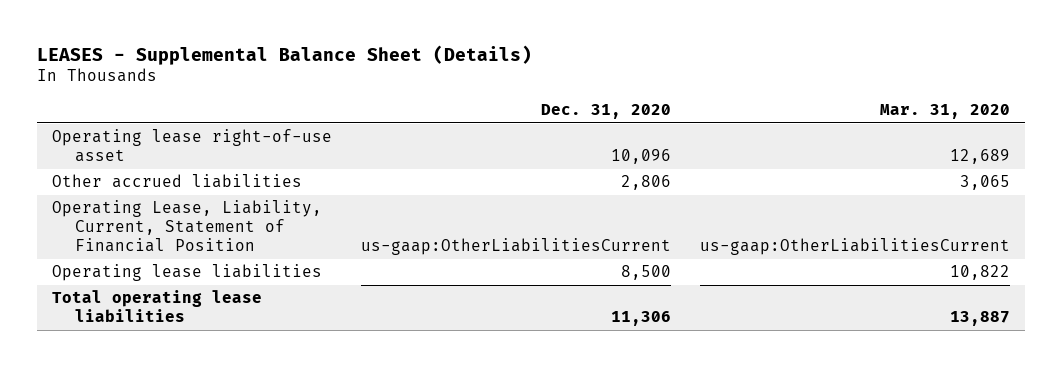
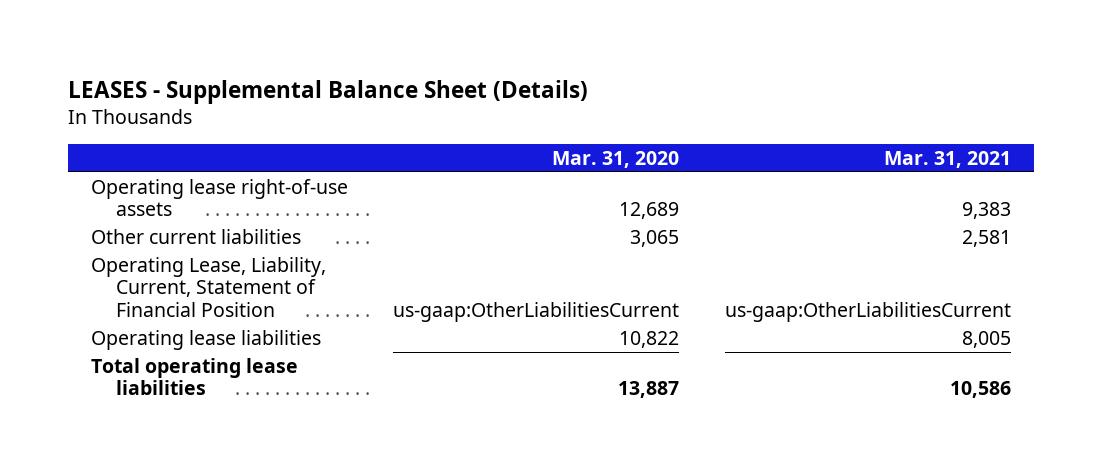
- | Dec. 31, 2020 | Mar. 31, 2020
+ | Mar. 31, 2020 | Mar. 31, 2021
- Operating lease right-of-use asset | 10,096 | 12,689
- Other accrued liabilities | 2,806 | 3,065
+ Operating lease right-of-use assets | 12,689 | 9,383
+ Other current liabilities | 3,065 | 2,581

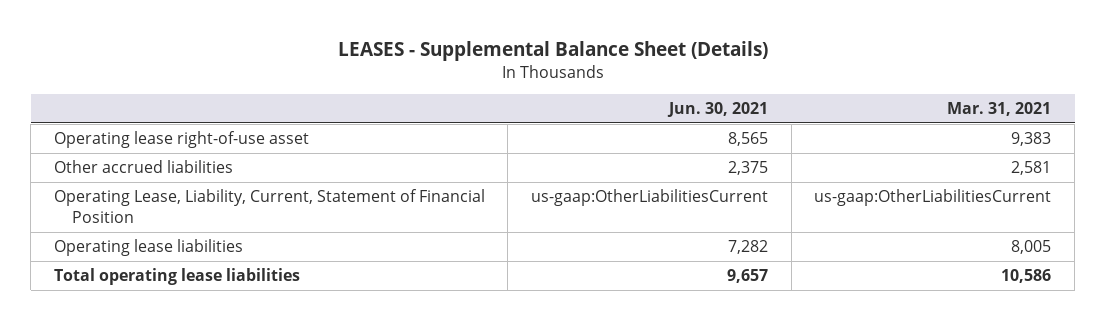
- | Mar. 31, 2020 | Mar. 31, 2021
+ | Jun. 30, 2021 | Mar. 31, 2021
- Operating lease right-of-use assets | 12,689 | 9,383
- Other current liabilities | 3,065 | 2,581
+ Operating lease right-of-use asset | 8,565 | 9,383
+ Other accrued liabilities | 2,375 | 2,581

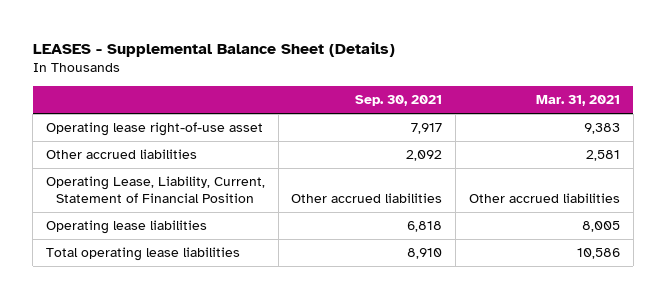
- | Jun. 30, 2021 | Mar. 31, 2021
+ | Sep. 30, 2021 | Mar. 31, 2021
- Operating Lease, Liability, Current, Statement of Financial Position | us-gaap:OtherLiabilitiesCurrent | us-gaap:OtherLiabilitiesCurrent
+ Operating Lease, Liability, Current, Statement of Financial Position | Other accrued liabilities | Other accrued liabilities

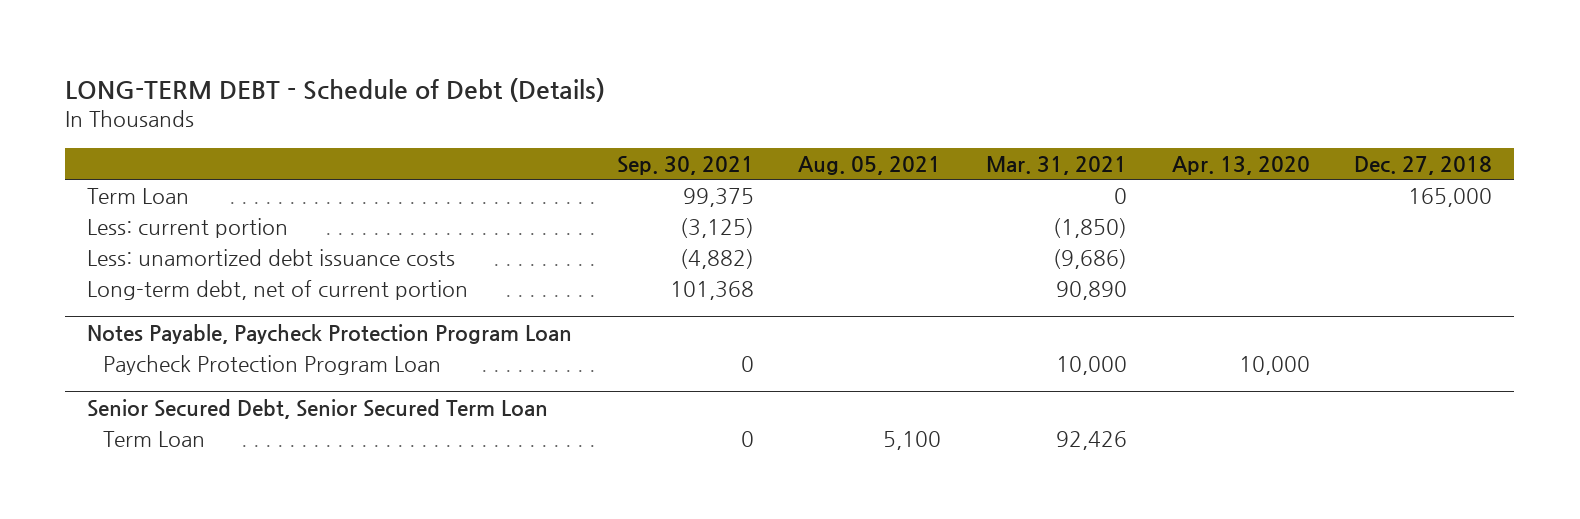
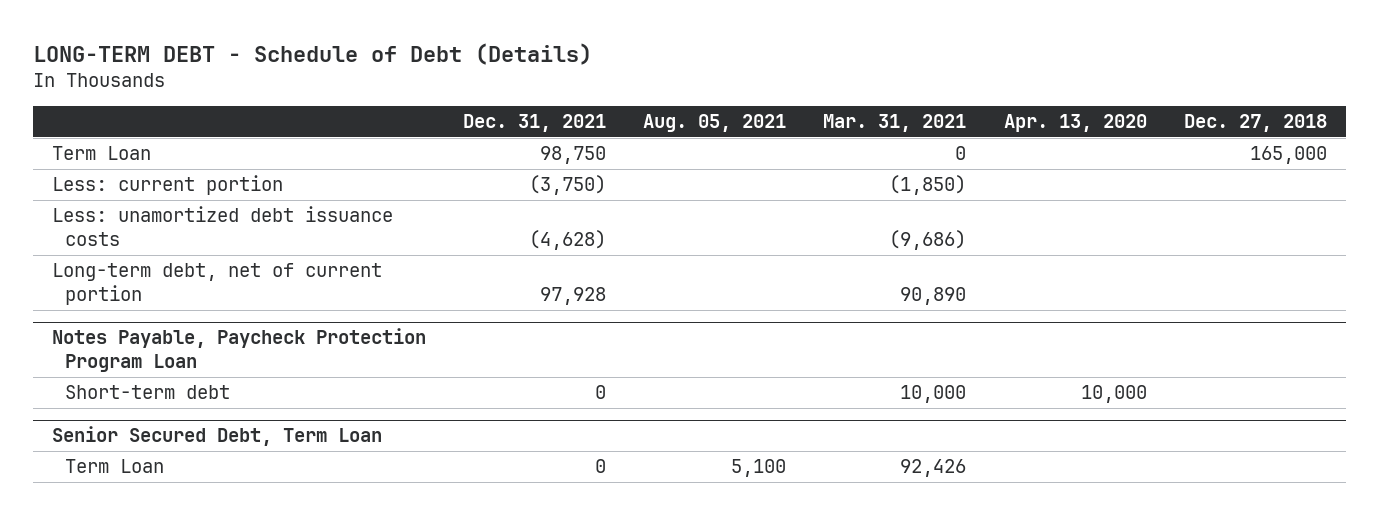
- | Sep. 30, 2021 | Aug. 05, 2021 | Mar. 31, 2021 | Apr. 13, 2020 | Dec. 27, 2018
+ | Dec. 31, 2021 | Aug. 05, 2021 | Mar. 31, 2021 | Apr. 13, 2020 | Dec. 27, 2018
@ Notes Payable, Paycheck Protection Program Loan
- Paycheck Protection Program Loan | 0 | | 10,000 | 10,000 |
- Senior Secured Debt, Senior Secured Term Loan
@ Notes Payable, Paycheck Protection Program Loan
+ Short-term debt | 0 | | 10,000 | 10,000 |
+ Senior Secured Debt, Term Loan

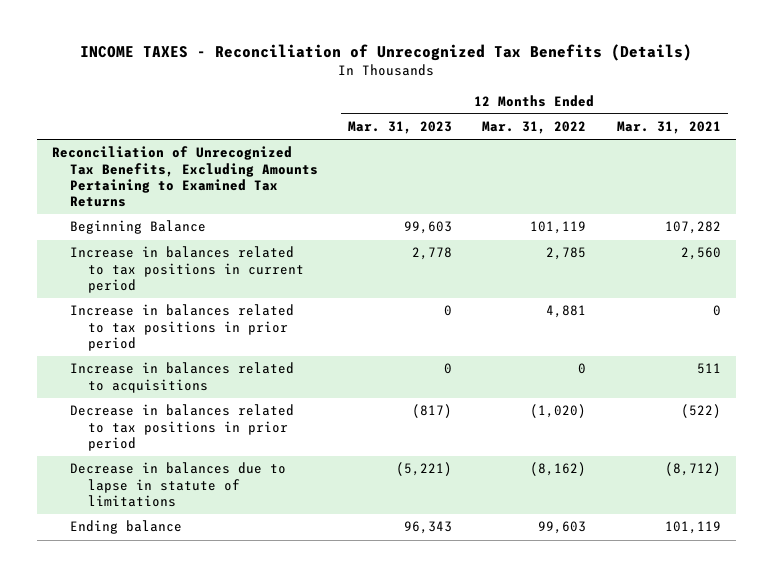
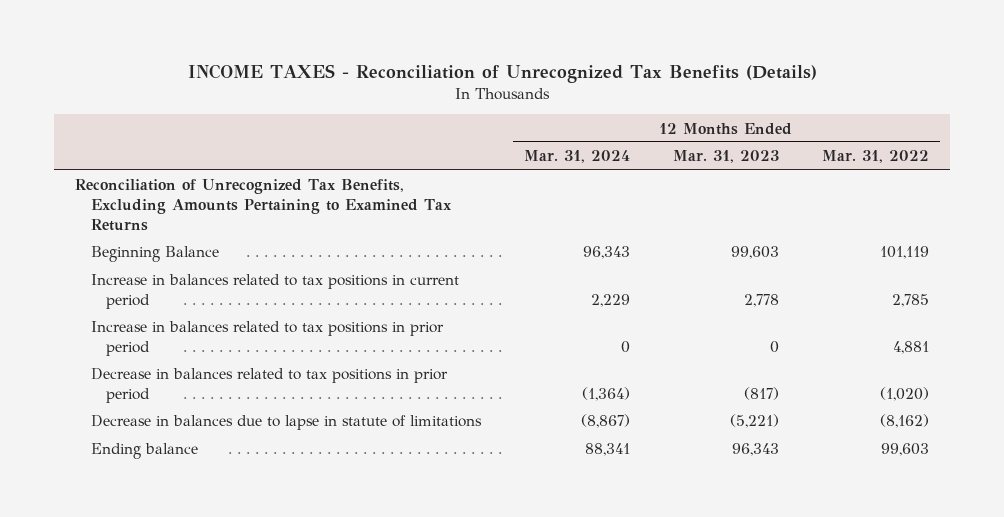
- | 12 Months Ended Mar. 31, 2023 | 12 Months Ended Mar. 31, 2022 | 12 Months Ended Mar. 31, 2021
+ | 12 Months Ended Mar. 31, 2024 | 12 Months Ended Mar. 31, 2023 | 12 Months Ended Mar. 31, 2022
- Increase in balances related to acquisitions | 0 | 0 | 511

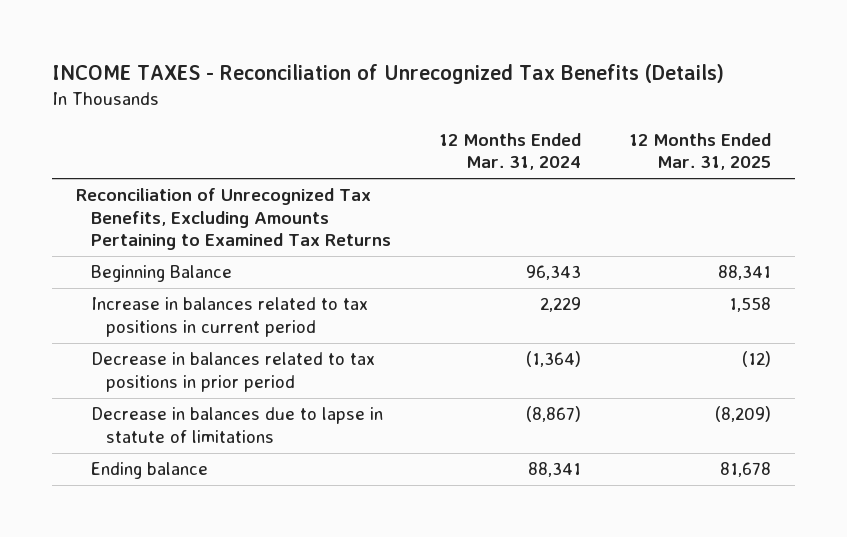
- | 12 Months Ended Mar. 31, 2024 | 12 Months Ended Mar. 31, 2023 | 12 Months Ended Mar. 31, 2022
+ | 12 Months Ended Mar. 31, 2024 | 12 Months Ended Mar. 31, 2025
- Increase in balances related to tax positions in prior period | 0 | 0 | 4,881

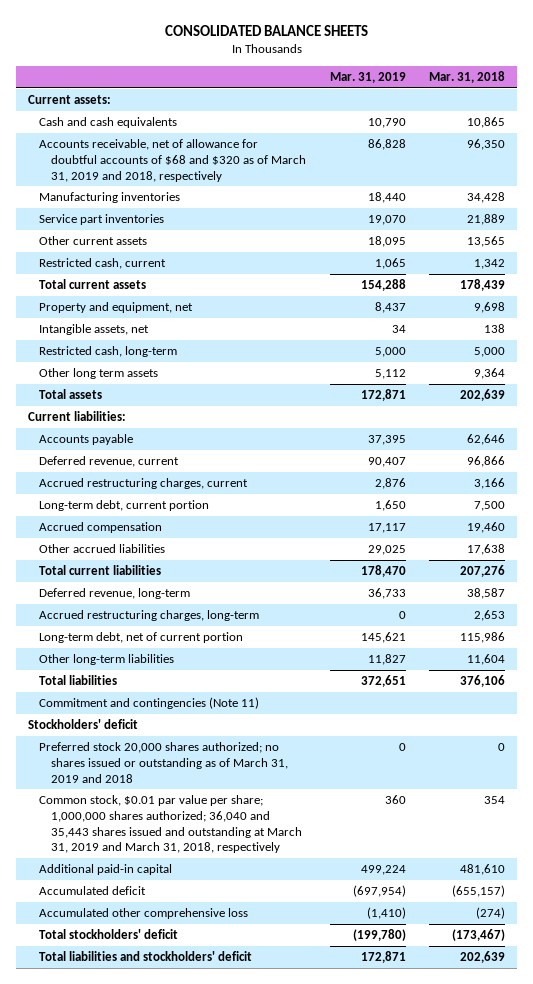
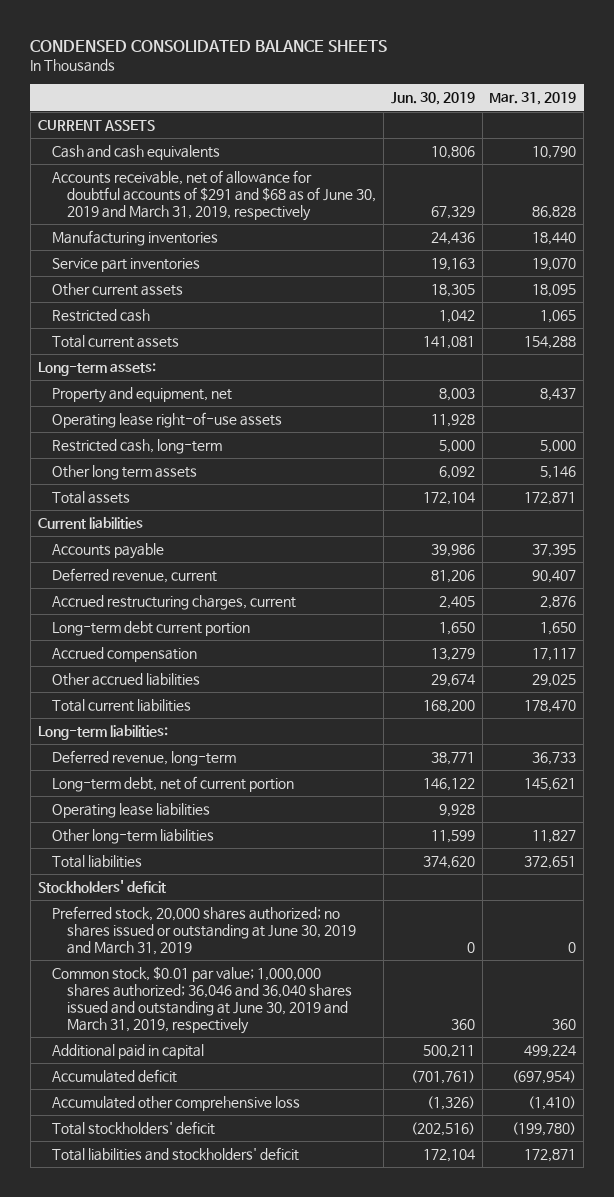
- CONSOLIDATED BALANCE SHEETS
+ CONDENSED CONSOLIDATED BALANCE SHEETS
- | Mar. 31, 2019 | Mar. 31, 2018
+ | Jun. 30, 2019 | Mar. 31, 2019
- Current assets:
+ CURRENT ASSETS
- Accounts receivable, net of allowance for doubtful accounts of $68 and $320 as of March 31, 2019 and 2018, respectively | 86,828 | 96,350
+ Accounts receivable, net of allowance for doubtful accounts of $291 and $68 as of June 30, 2019 and March 31, 2019, respectively | 67,329 | 86,828
- Restricted cash, current | 1,065 | 1,342
+ Restricted cash | 1,042 | 1,065
+ Long-term assets:
- Intangible assets, net | 34 | 138
+ Operating lease right-of-use assets | 11,928 |
- Other long term assets | 5,112 | 9,364
+ Other long term assets | 6,092 | 5,146
- Current liabilities:
+ Current liabilities
- Long-term debt, current portion | 1,650 | 7,500
+ Long-term debt current portion | 1,650 | 1,650
+ Long-term liabilities:
- Accrued restructuring charges, long-term | 0 | 2,653
+ Operating lease liabilities | 9,928 |
- Commitment and contingencies (Note 11)
- Preferred stock 20,000 shares authorized; no shares issued or outstanding as of March 31, 2019 and 2018 | 0 | 0
- Common stock, $0.01 par value per share; 1,000,000 shares authorized; 36,040 and 35,443 shares issued and outstanding at March 31, 2019 and March 31, 2018, respectively | 360 | 354
- Additional paid-in capital | 499,224 | 481,610
+ Preferred stock, 20,000 shares authorized; no shares issued or outstanding at June 30, 2019 and March 31, 2019 | 0 | 0
+ Common stock, $0.01 par value; 1,000,000 shares authorized; 36,046 and 36,040 shares issued and outstanding at June 30, 2019 and March 31, 2019, respectively | 360 | 360
+ Additional paid in capital | 500,211 | 499,224

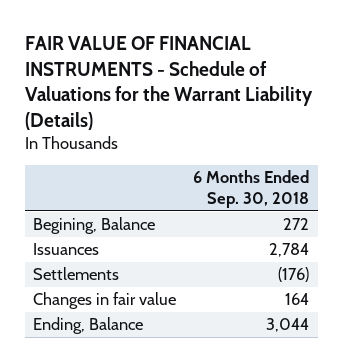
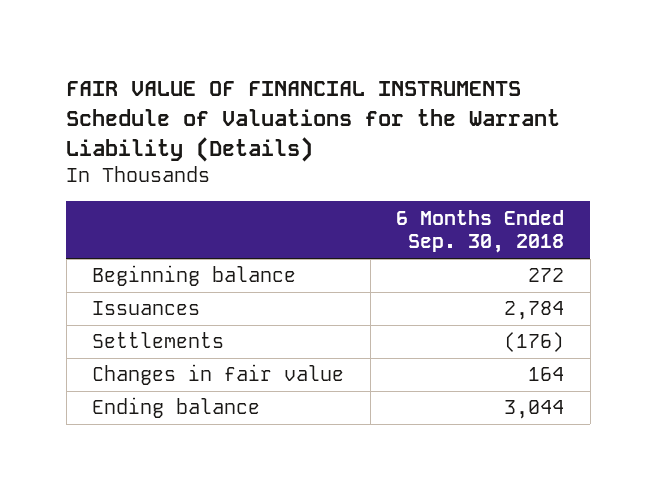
- FAIR VALUE OF FINANCIAL INSTRUMENTS - Schedule of Valuations for the Warrant Liability (Details)
+ FAIR VALUE OF FINANCIAL INSTRUMENTS Schedule of Valuations for the Warrant Liability (Details)
- Begining, Balance | 272
+ Beginning balance | 272
- Ending, Balance | 3,044
+ Ending balance | 3,044

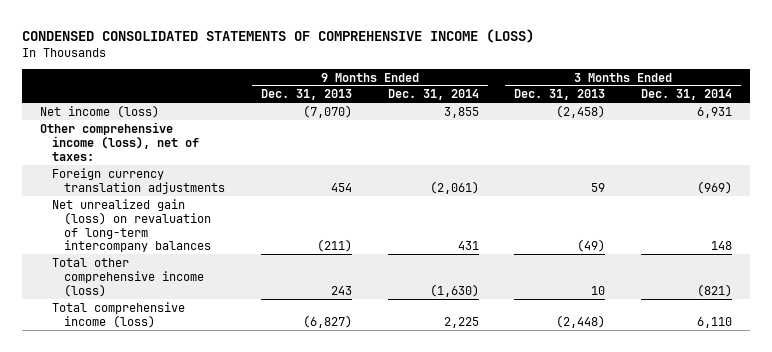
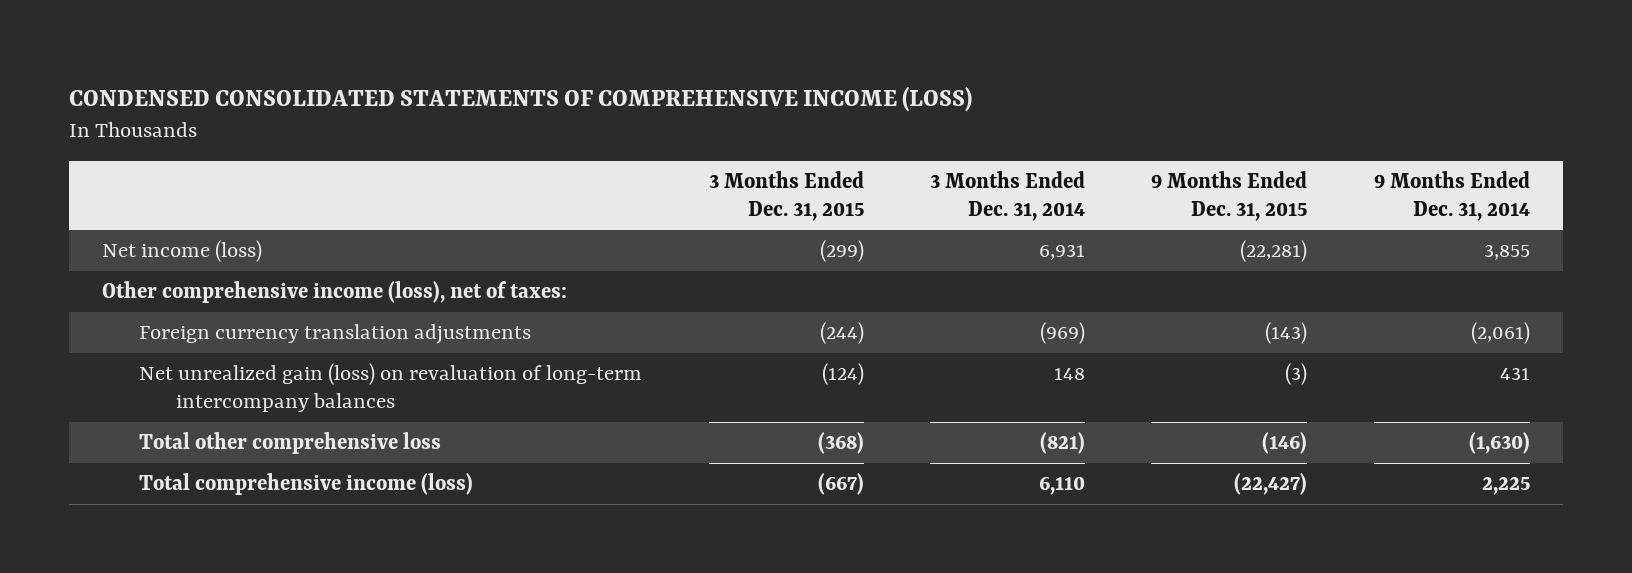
- | 9 Months Ended Dec. 31, 2013 | 9 Months Ended Dec. 31, 2014 | 3 Months Ended Dec. 31, 2013 | 3 Months Ended Dec. 31, 2014
+ | 3 Months Ended Dec. 31, 2015 | 3 Months Ended Dec. 31, 2014 | 9 Months Ended Dec. 31, 2015 | 9 Months Ended Dec. 31, 2014
- Total other comprehensive income (loss) | 243 | (1,630) | 10 | (821)
+ Total other comprehensive loss | (368) | (821) | (146) | (1,630)

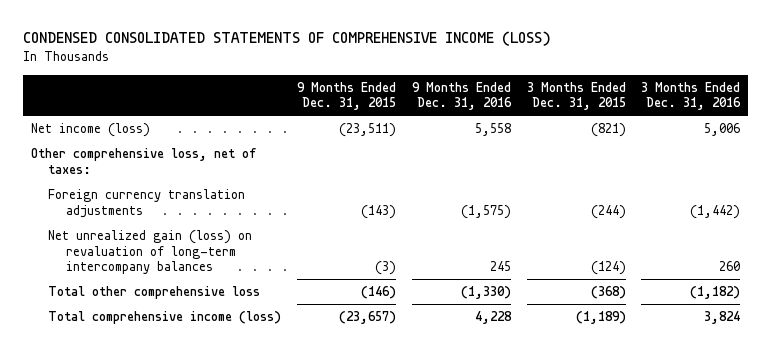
- | 3 Months Ended Dec. 31, 2015 | 3 Months Ended Dec. 31, 2014 | 9 Months Ended Dec. 31, 2015 | 9 Months Ended Dec. 31, 2014
+ | 9 Months Ended Dec. 31, 2015 | 9 Months Ended Dec. 31, 2016 | 3 Months Ended Dec. 31, 2015 | 3 Months Ended Dec. 31, 2016
- Net income (loss) | (299) | 6,931 | (22,281) | 3,855
- Other comprehensive income (loss), net of taxes:
+ Net income (loss) | (23,511) | 5,558 | (821) | 5,006
+ Other comprehensive loss, net of taxes:
- Total comprehensive income (loss) | (667) | 6,110 | (22,427) | 2,225
+ Total comprehensive income (loss) | (23,657) | 4,228 | (1,189) | 3,824

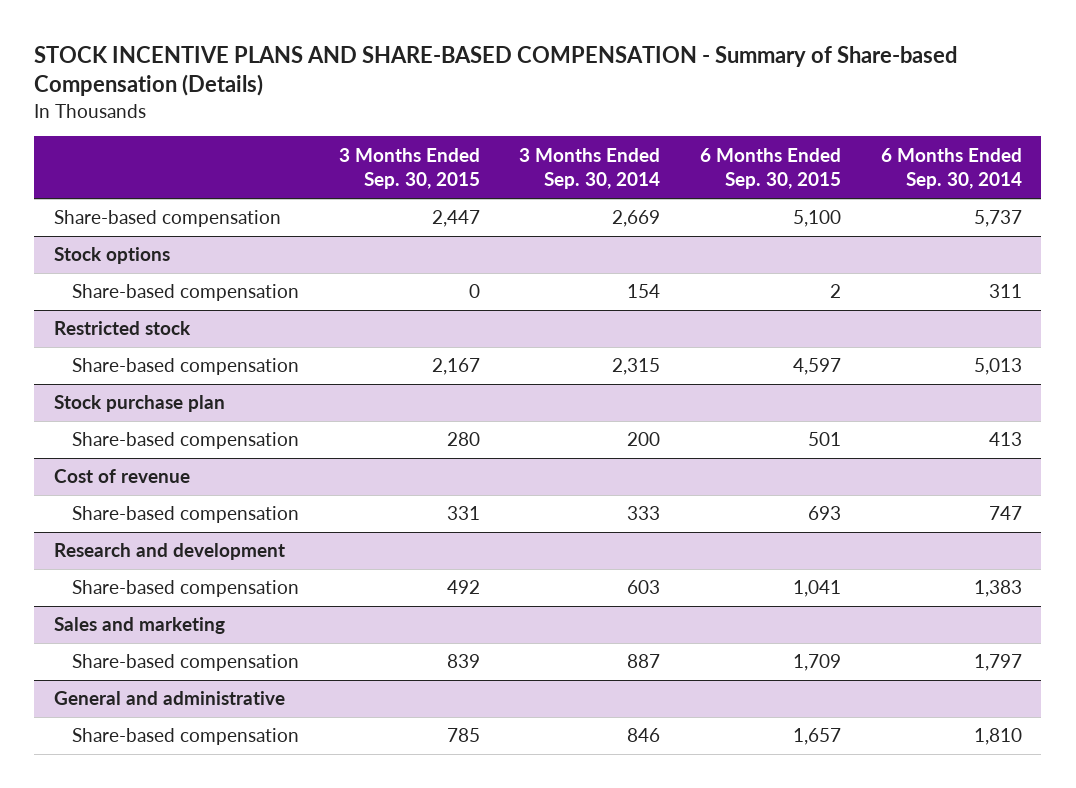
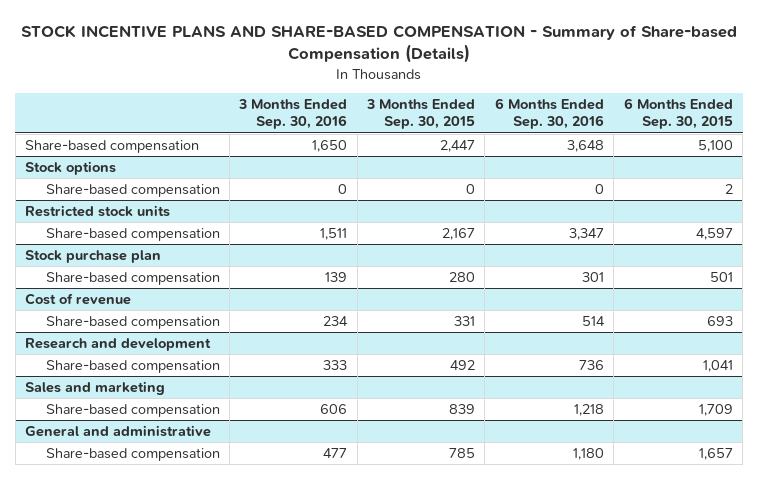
- | 3 Months Ended Sep. 30, 2015 | 3 Months Ended Sep. 30, 2014 | 6 Months Ended Sep. 30, 2015 | 6 Months Ended Sep. 30, 2014
+ | 3 Months Ended Sep. 30, 2016 | 3 Months Ended Sep. 30, 2015 | 6 Months Ended Sep. 30, 2016 | 6 Months Ended Sep. 30, 2015
- Restricted stock
+ Restricted stock units

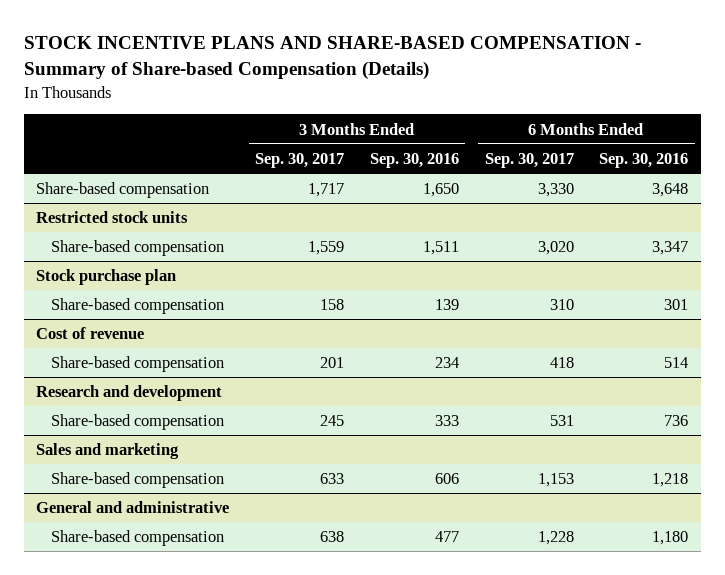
- | 3 Months Ended Sep. 30, 2016 | 3 Months Ended Sep. 30, 2015 | 6 Months Ended Sep. 30, 2016 | 6 Months Ended Sep. 30, 2015
+ | 3 Months Ended Sep. 30, 2017 | 3 Months Ended Sep. 30, 2016 | 6 Months Ended Sep. 30, 2017 | 6 Months Ended Sep. 30, 2016
- Stock options
- Share-based compensation | 0 | 0 | 0 | 2

